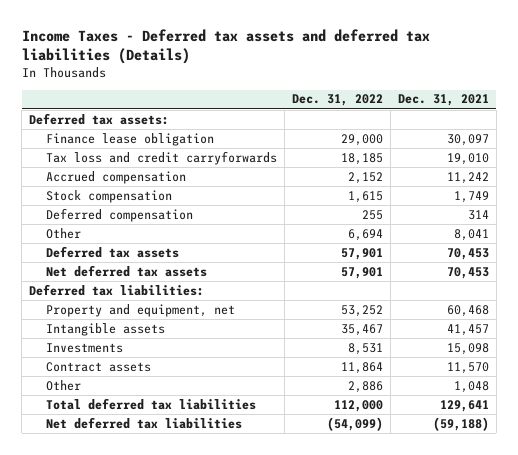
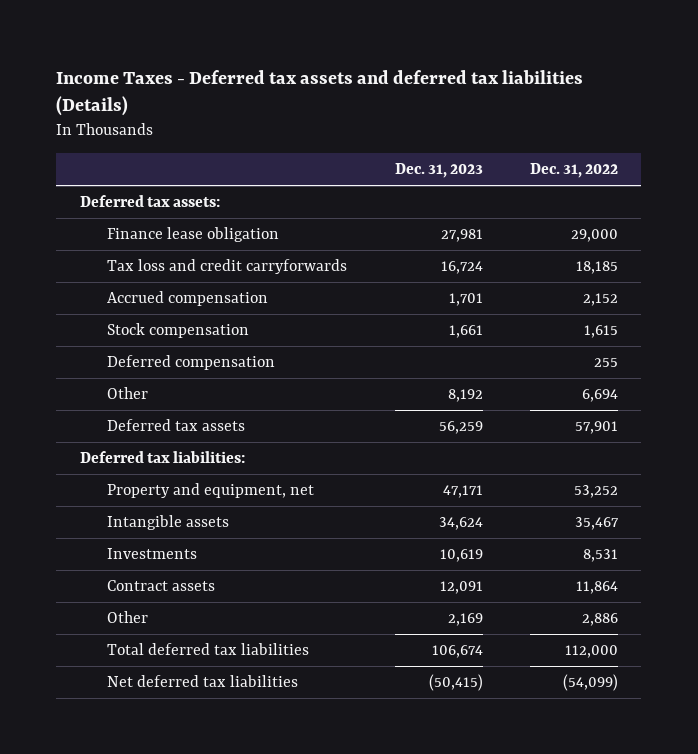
- | Dec. 31, 2022 | Dec. 31, 2021
+ | Dec. 31, 2023 | Dec. 31, 2022
- Net deferred tax assets | 57,901 | 70,453

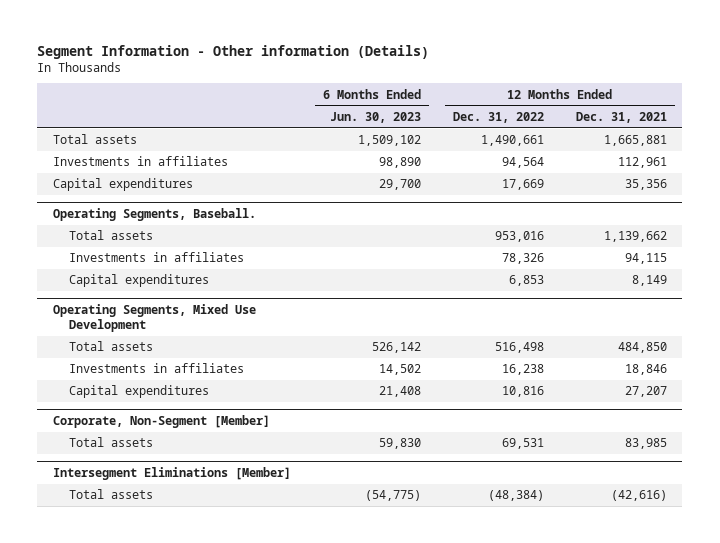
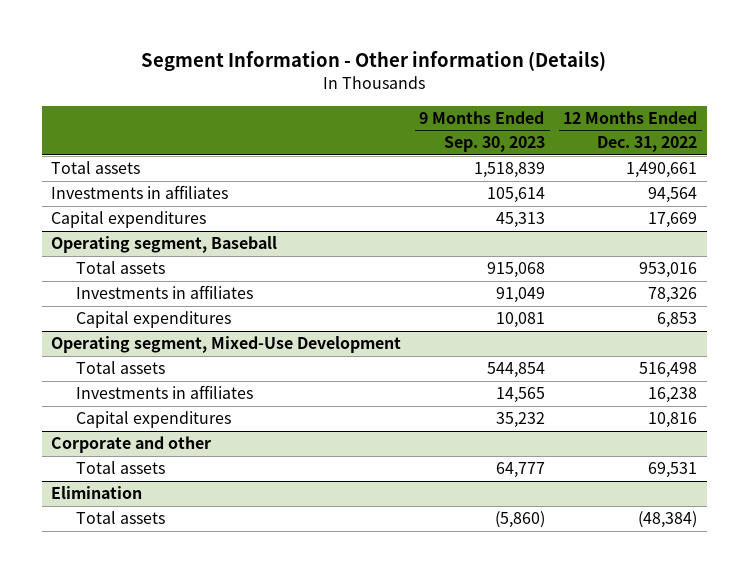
- | 6 Months Ended Jun. 30, 2023 | 12 Months Ended Dec. 31, 2022 | 12 Months Ended Dec. 31, 2021
+ | 9 Months Ended Sep. 30, 2023 | 12 Months Ended Dec. 31, 2022
- Operating Segments, Baseball.
+ Operating segment, Baseball
- Operating Segments, Mixed Use Development
+ Operating segment, Mixed-Use Development
- Corporate, Non-Segment [Member]
+ Corporate and other
- Intersegment Eliminations [Member]
+ Elimination

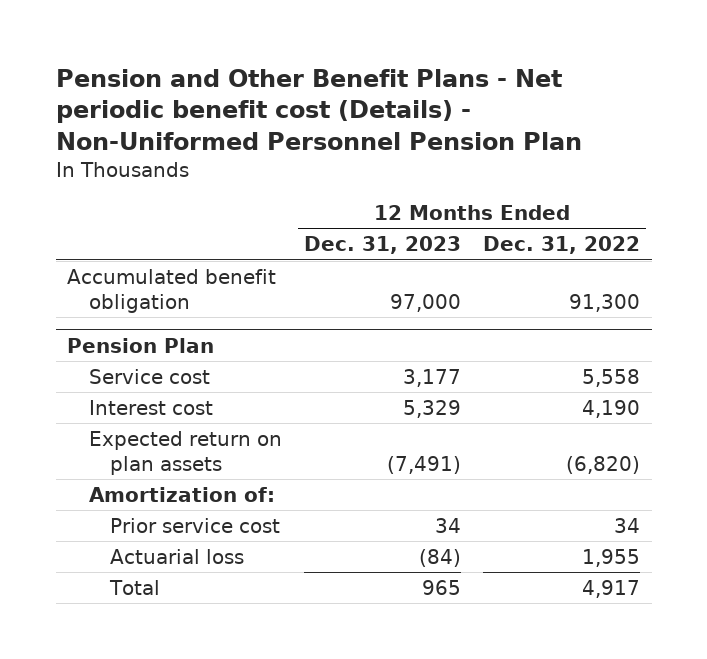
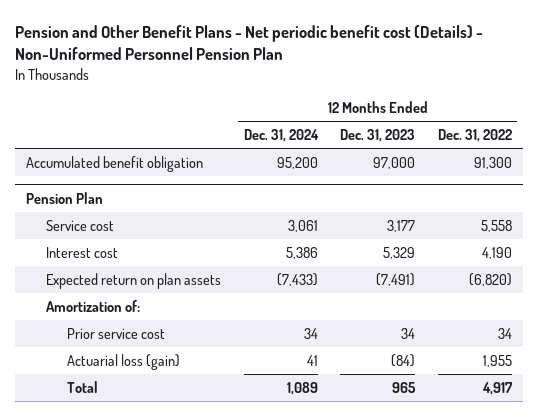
- | 12 Months Ended Dec. 31, 2023 | 12 Months Ended Dec. 31, 2022
+ | 12 Months Ended Dec. 31, 2024 | 12 Months Ended Dec. 31, 2023 | 12 Months Ended Dec. 31, 2022
@ Pension Plan
- Actuarial loss | (84) | 1,955
+ Actuarial loss (gain) | 41 | (84) | 1,955

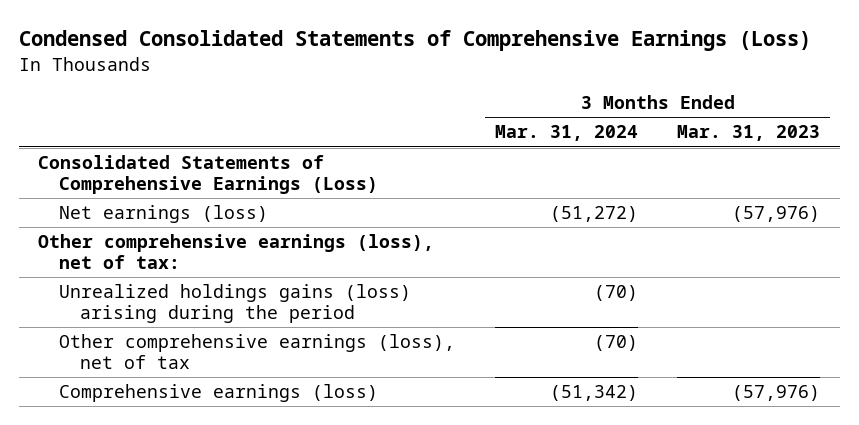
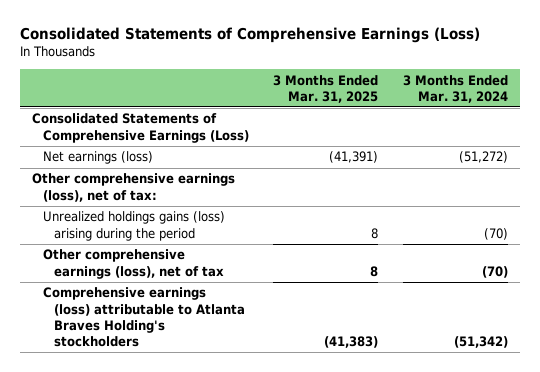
- Condensed Consolidated Statements of Comprehensive Earnings (Loss)
+ Consolidated Statements of Comprehensive Earnings (Loss)
- | 3 Months Ended Mar. 31, 2024 | 3 Months Ended Mar. 31, 2023
+ | 3 Months Ended Mar. 31, 2025 | 3 Months Ended Mar. 31, 2024
- Comprehensive earnings (loss) | (51,342) | (57,976)
+ Comprehensive earnings (loss) attributable to Atlanta Braves Holding's stockholders | (41,383) | (51,342)

